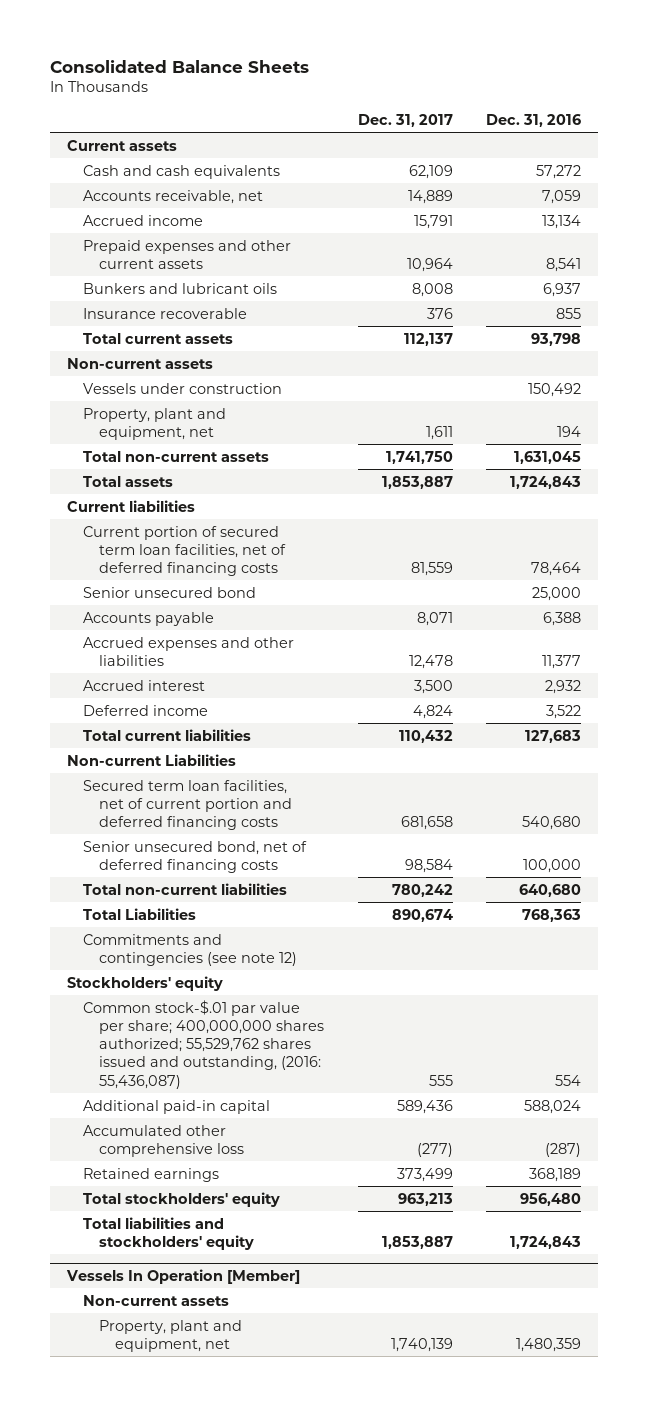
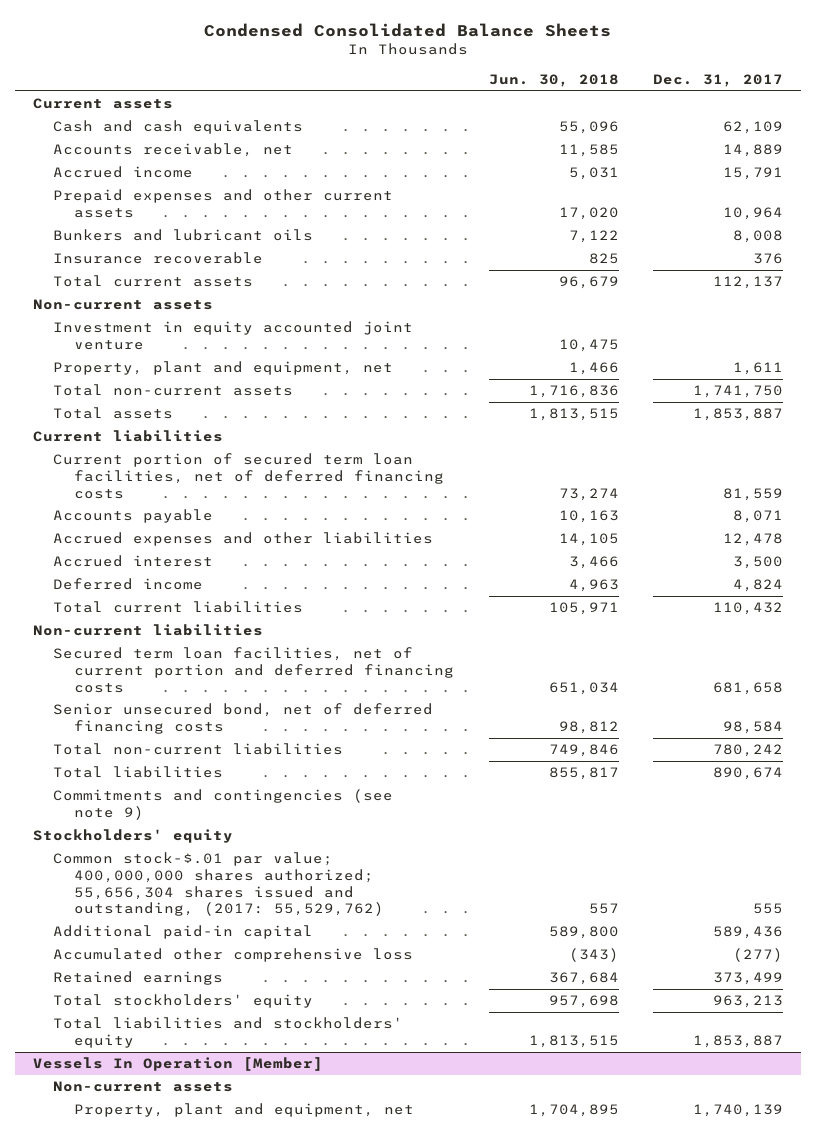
- Consolidated Balance Sheets
+ Condensed Consolidated Balance Sheets
- | Dec. 31, 2017 | Dec. 31, 2016
+ | Jun. 30, 2018 | Dec. 31, 2017
- Vessels under construction | | 150,492
+ Investment in equity accounted joint venture | 10,475 |
- Senior unsecured bond | | 25,000
- Non-current Liabilities
+ Non-current liabilities
- Total Liabilities | 890,674 | 768,363
- Commitments and contingencies (see note 12)
+ Total liabilities | 855,817 | 890,674
+ Commitments and contingencies (see note 9)
- Common stock-$.01 par value per share; 400,000,000 shares authorized; 55,529,762 shares issued and outstanding, (2016: 55,436,087) | 555 | 554
+ Common stock-$.01 par value; 400,000,000 shares authorized; 55,656,304 shares issued and outstanding, (2017: 55,529,762) | 557 | 555

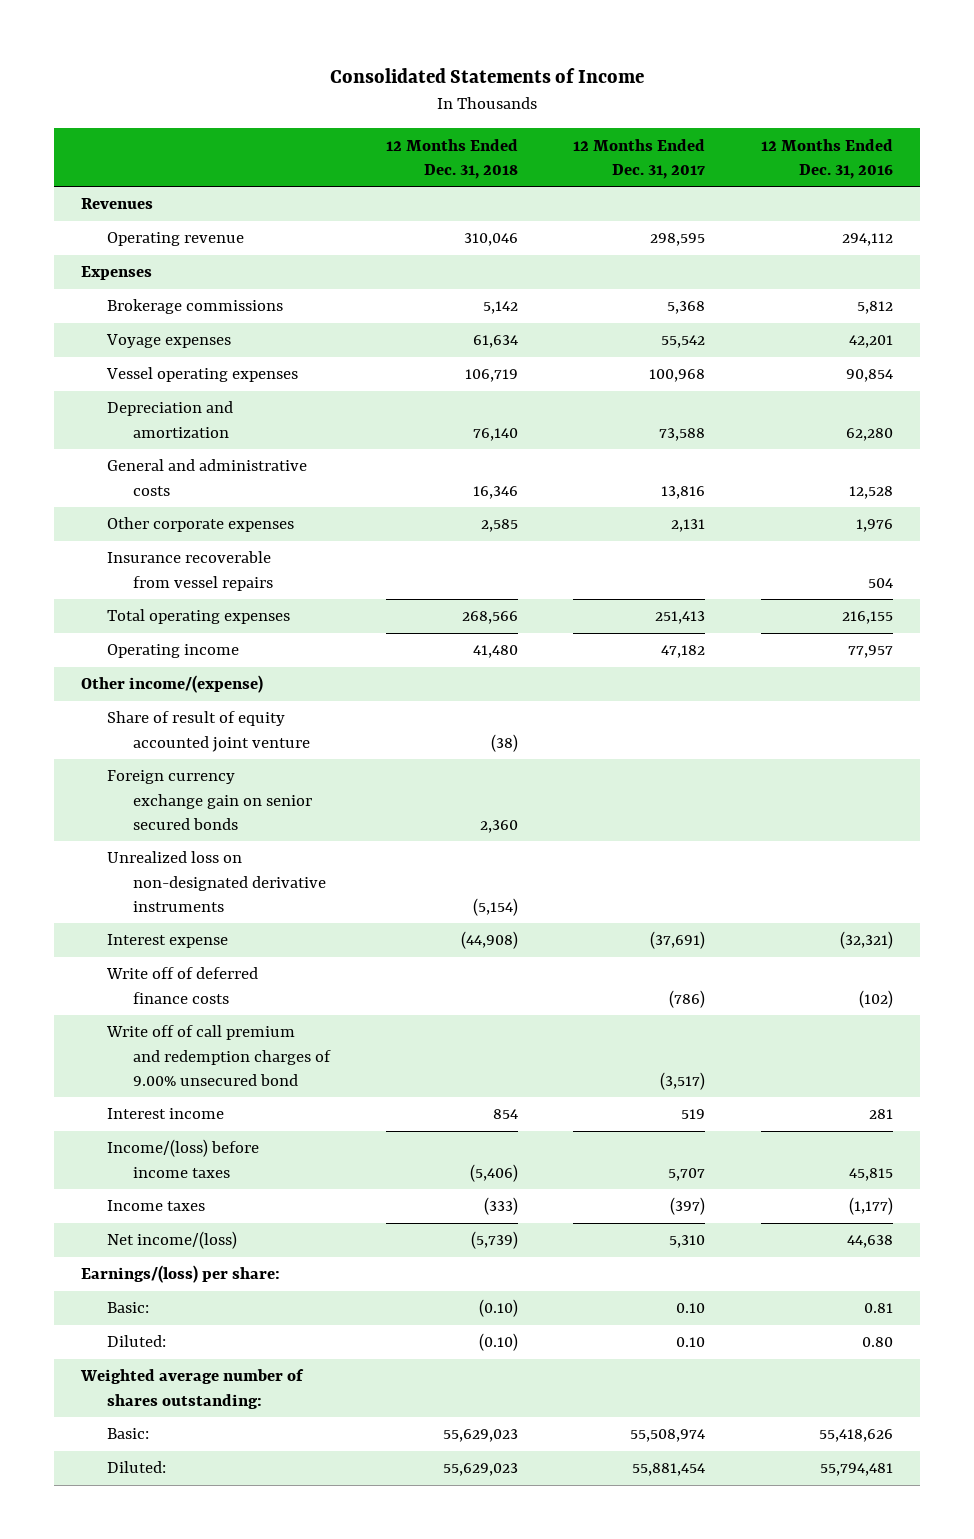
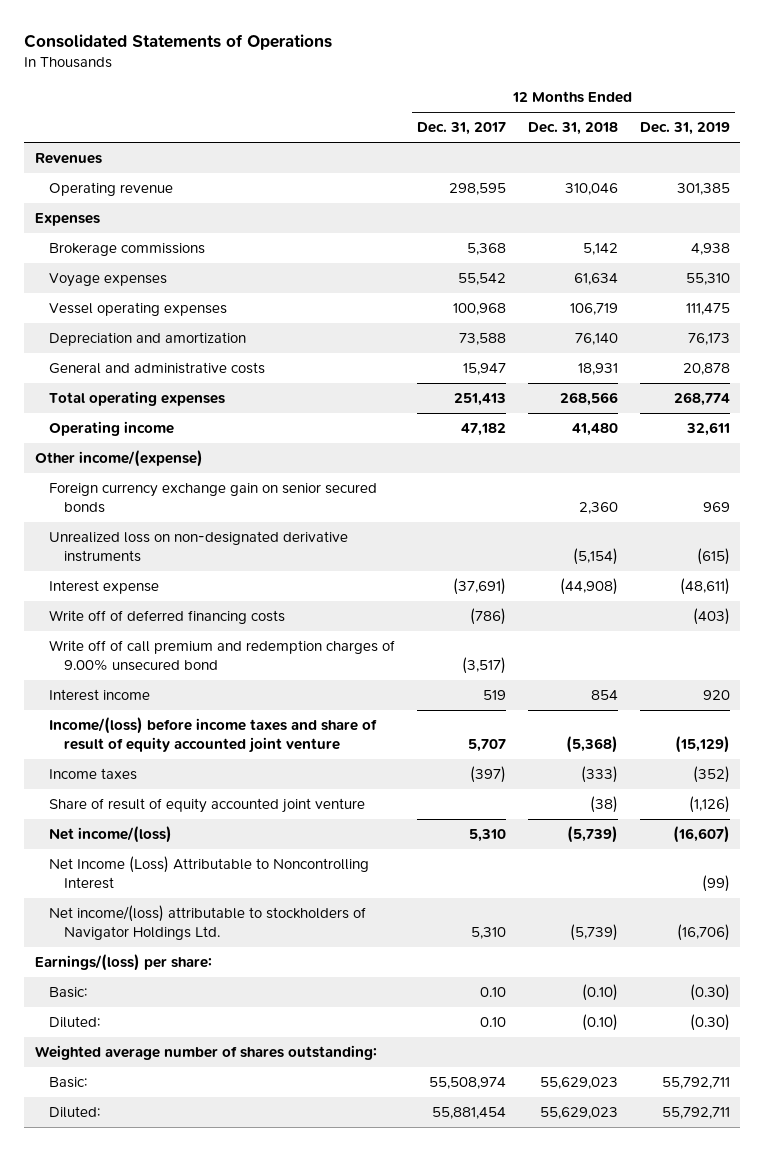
- Consolidated Statements of Income
+ Consolidated Statements of Operations
- | 12 Months Ended Dec. 31, 2018 | 12 Months Ended Dec. 31, 2017 | 12 Months Ended Dec. 31, 2016
+ | 12 Months Ended Dec. 31, 2017 | 12 Months Ended Dec. 31, 2018 | 12 Months Ended Dec. 31, 2019
- General and administrative costs | 16,346 | 13,816 | 12,528
- Other corporate expenses | 2,585 | 2,131 | 1,976
- Insurance recoverable from vessel repairs | | | 504
+ General and administrative costs | 15,947 | 18,931 | 20,878
- Write off of deferred finance costs | | (786) | (102)
+ Write off of deferred financing costs | (786) | | (403)
- Income/(loss) before income taxes | (5,406) | 5,707 | 45,815
+ Income/(loss) before income taxes and share of result of equity accounted joint venture | 5,707 | (5,368) | (15,129)
moved down: Share of result of equity accounted joint venture | | (38) | (1,126)
+ Net Income (Loss) Attributable to Noncontrolling Interest | | | (99)
+ Net income/(loss) attributable to stockholders of Navigator Holdings Ltd. | 5,310 | (5,739) | (16,706)

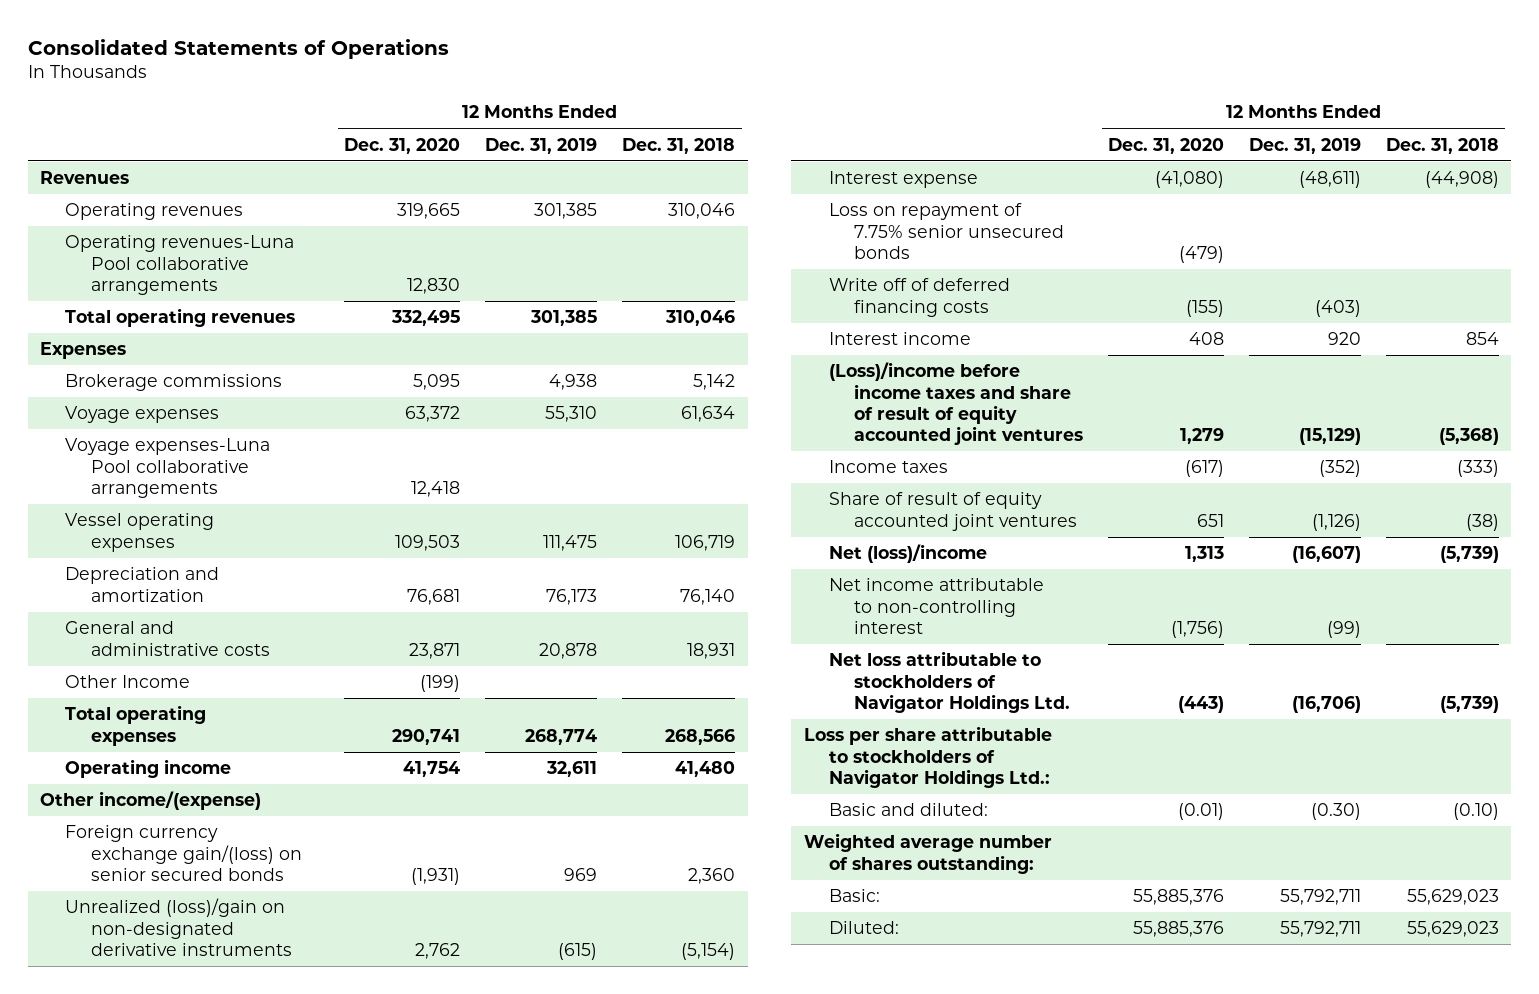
- | 12 Months Ended Dec. 31, 2017 | 12 Months Ended Dec. 31, 2018 | 12 Months Ended Dec. 31, 2019
+ | 12 Months Ended Dec. 31, 2020 | 12 Months Ended Dec. 31, 2019 | 12 Months Ended Dec. 31, 2018
- Operating revenue | 298,595 | 310,046 | 301,385
+ Operating revenues | 319,665 | 301,385 | 310,046
+ Operating revenues-Luna Pool collaborative arrangements | 12,830 | |
+ Total operating revenues | 332,495 | 301,385 | 310,046
+ Voyage expenses-Luna Pool collaborative arrangements | 12,418 | |
+ Other Income | (199) | |
- Foreign currency exchange gain on senior secured bonds | | 2,360 | 969
- Unrealized loss on non-designated derivative instruments | | (5,154) | (615)
+ Foreign currency exchange gain/(loss) on senior secured bonds | (1,931) | 969 | 2,360
+ Unrealized (loss)/gain on non-designated derivative instruments | 2,762 | (615) | (5,154)
+ Loss on repayment of 7.75% senior unsecured bonds | (479) | |
- Write off of call premium and redemption charges of 9.00% unsecured bond | (3,517) | |
- Income/(loss) before income taxes and share of result of equity accounted joint venture | 5,707 | (5,368) | (15,129)
+ (Loss)/income before income taxes and share of result of equity accounted joint ventures | 1,279 | (15,129) | (5,368)
- Share of result of equity accounted joint venture | | (38) | (1,126)
- Net income/(loss) | 5,310 | (5,739) | (16,607)
- Net Income (Loss) Attributable to Noncontrolling Interest | | | (99)
- Net income/(loss) attributable to stockholders of Navigator Holdings Ltd. | 5,310 | (5,739) | (16,706)
- Earnings/(loss) per share:
- Basic: | 0.10 | (0.10) | (0.30)
- Diluted: | 0.10 | (0.10) | (0.30)
+ Share of result of equity accounted joint ventures | 651 | (1,126) | (38)
+ Net (loss)/income | 1,313 | (16,607) | (5,739)
+ Net income attributable to non-controlling interest | (1,756) | (99) |
+ Net loss attributable to stockholders of Navigator Holdings Ltd. | (443) | (16,706) | (5,739)
+ Loss per share attributable to stockholders of Navigator Holdings Ltd.:
+ Basic and diluted: | (0.01) | (0.30) | (0.10)

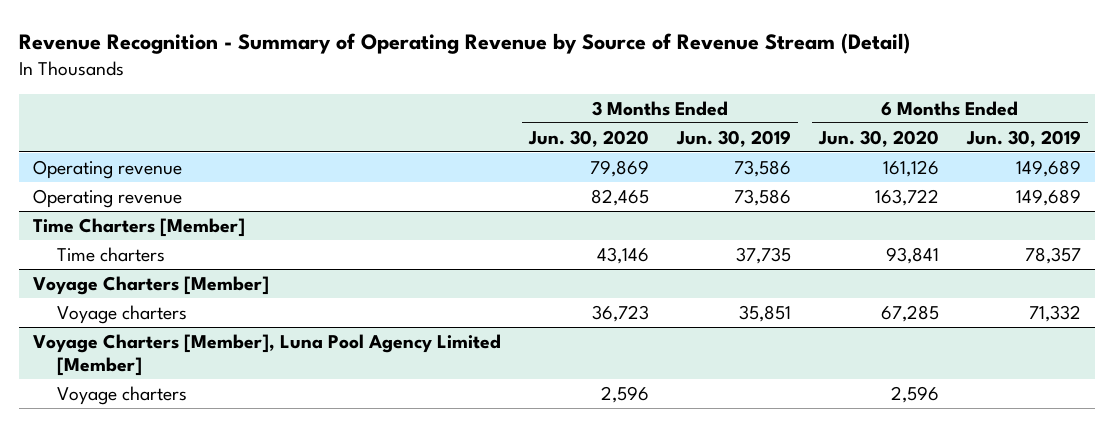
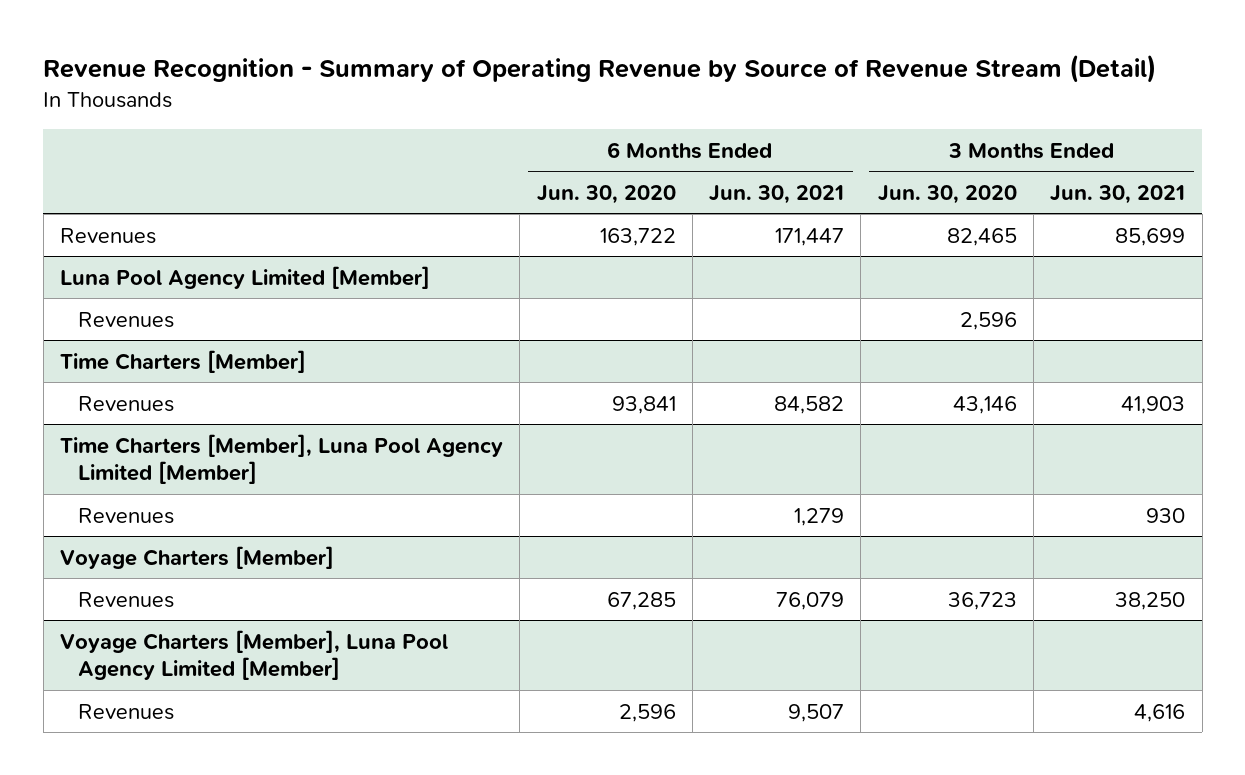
- | 3 Months Ended Jun. 30, 2020 | 3 Months Ended Jun. 30, 2019 | 6 Months Ended Jun. 30, 2020 | 6 Months Ended Jun. 30, 2019
+ | 6 Months Ended Jun. 30, 2020 | 6 Months Ended Jun. 30, 2021 | 3 Months Ended Jun. 30, 2020 | 3 Months Ended Jun. 30, 2021
- Operating revenue | 79,869 | 73,586 | 161,126 | 149,689
- Operating revenue | 82,465 | 73,586 | 163,722 | 149,689
+ Revenues | 163,722 | 171,447 | 82,465 | 85,699
+ Luna Pool Agency Limited [Member]
+ Revenues | | | 2,596 |
@ Time Charters [Member]
- Time charters | 43,146 | 37,735 | 93,841 | 78,357
+ Revenues | 93,841 | 84,582 | 43,146 | 41,903
+ Time Charters [Member], Luna Pool Agency Limited [Member]
+ Revenues | | 1,279 | | 930
@ Voyage Charters [Member]
- Voyage charters | 36,723 | 35,851 | 67,285 | 71,332
+ Revenues | 67,285 | 76,079 | 36,723 | 38,250
@ Voyage Charters [Member], Luna Pool Agency Limited [Member]
- Voyage charters | 2,596 | | 2,596 |
+ Revenues | 2,596 | 9,507 | | 4,616

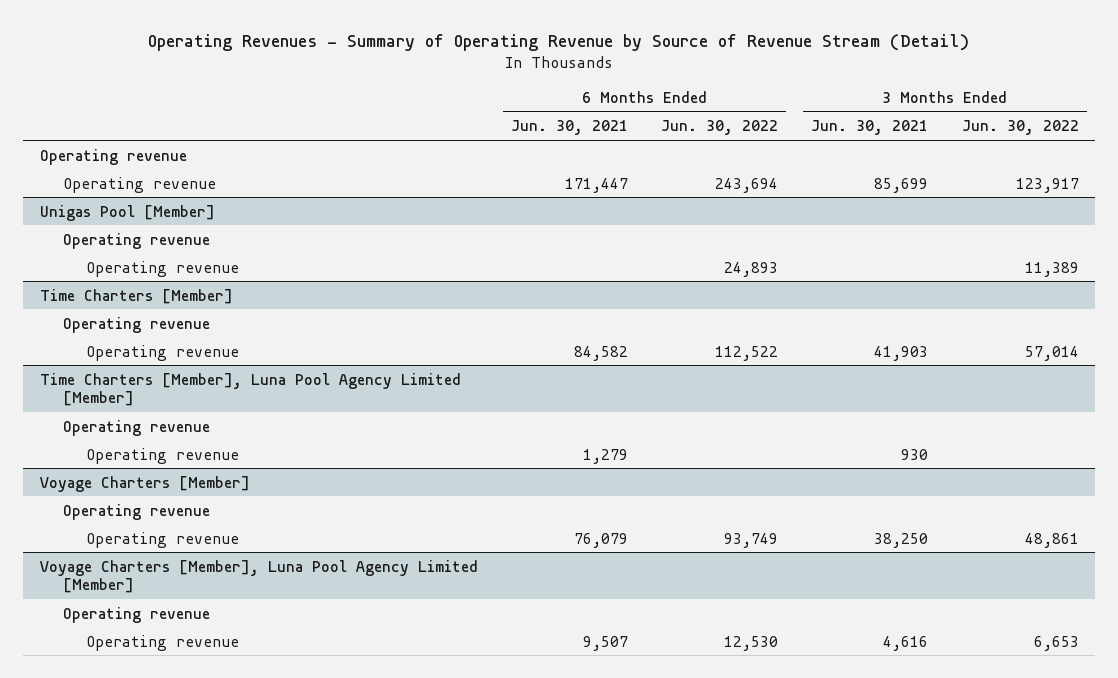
- Revenue Recognition - Summary of Operating Revenue by Source of Revenue Stream (Detail)
+ Operating Revenues - Summary of Operating Revenue by Source of Revenue Stream (Detail)
- | 6 Months Ended Jun. 30, 2020 | 6 Months Ended Jun. 30, 2021 | 3 Months Ended Jun. 30, 2020 | 3 Months Ended Jun. 30, 2021
+ | 6 Months Ended Jun. 30, 2021 | 6 Months Ended Jun. 30, 2022 | 3 Months Ended Jun. 30, 2021 | 3 Months Ended Jun. 30, 2022
- Revenues | 163,722 | 171,447 | 82,465 | 85,699
- Luna Pool Agency Limited [Member]
- Revenues | | | 2,596 |
+ Operating revenue
+ Operating revenue | 171,447 | 243,694 | 85,699 | 123,917
+ Unigas Pool [Member]
+ Operating revenue
+ Operating revenue | | 24,893 | | 11,389
@ Time Charters [Member]
- Revenues | 93,841 | 84,582 | 43,146 | 41,903
+ Operating revenue
+ Operating revenue | 84,582 | 112,522 | 41,903 | 57,014
@ Time Charters [Member], Luna Pool Agency Limited [Member]
- Revenues | | 1,279 | | 930
+ Operating revenue
+ Operating revenue | 1,279 | | 930 |
@ Voyage Charters [Member]
- Revenues | 67,285 | 76,079 | 36,723 | 38,250
+ Operating revenue
+ Operating revenue | 76,079 | 93,749 | 38,250 | 48,861
@ Voyage Charters [Member], Luna Pool Agency Limited [Member]
- Revenues | 2,596 | 9,507 | | 4,616
+ Operating revenue
+ Operating revenue | 9,507 | 12,530 | 4,616 | 6,653

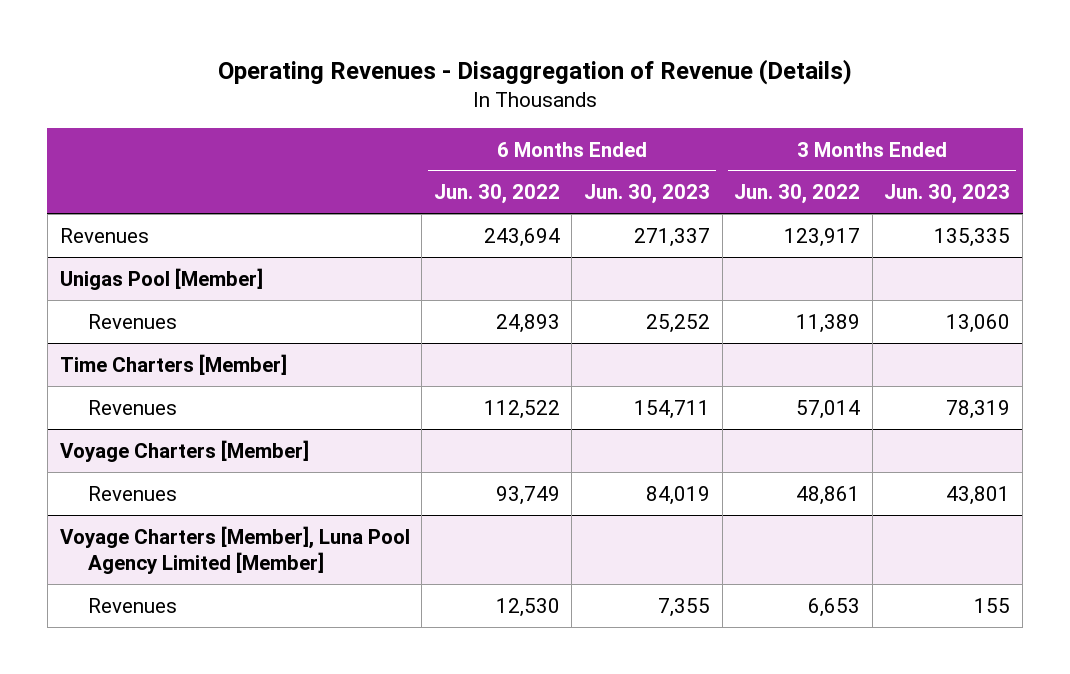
- Operating Revenues - Summary of Operating Revenue by Source of Revenue Stream (Detail)
+ Operating Revenues - Disaggregation of Revenue (Details)
- | 6 Months Ended Jun. 30, 2021 | 6 Months Ended Jun. 30, 2022 | 3 Months Ended Jun. 30, 2021 | 3 Months Ended Jun. 30, 2022
+ | 6 Months Ended Jun. 30, 2022 | 6 Months Ended Jun. 30, 2023 | 3 Months Ended Jun. 30, 2022 | 3 Months Ended Jun. 30, 2023
- Operating revenue
- Operating revenue | 171,447 | 243,694 | 85,699 | 123,917
+ Revenues | 243,694 | 271,337 | 123,917 | 135,335
@ Unigas Pool [Member]
- Operating revenue
- Operating revenue | | 24,893 | | 11,389
+ Revenues | 24,893 | 25,252 | 11,389 | 13,060
@ Time Charters [Member]
- Operating revenue
- Operating revenue | 84,582 | 112,522 | 41,903 | 57,014
- Time Charters [Member], Luna Pool Agency Limited [Member]
- Operating revenue
- Operating revenue | 1,279 | | 930 |
@ Time Charters [Member]
+ Revenues | 112,522 | 154,711 | 57,014 | 78,319
@ Voyage Charters [Member]
- Operating revenue
- Operating revenue | 76,079 | 93,749 | 38,250 | 48,861
+ Revenues | 93,749 | 84,019 | 48,861 | 43,801
@ Voyage Charters [Member], Luna Pool Agency Limited [Member]
- Operating revenue
- Operating revenue | 9,507 | 12,530 | 4,616 | 6,653
+ Revenues | 12,530 | 7,355 | 6,653 | 155

